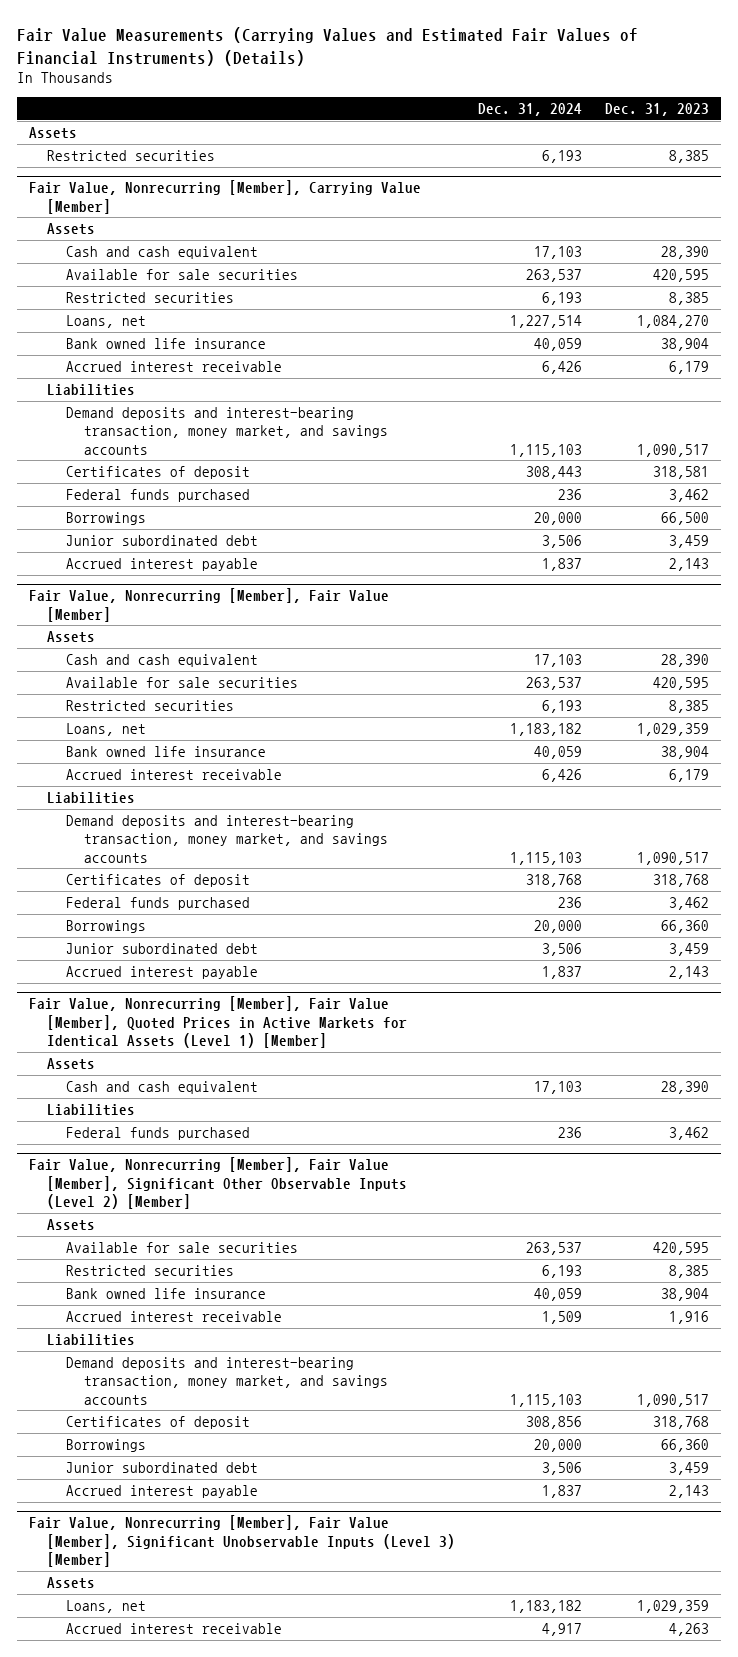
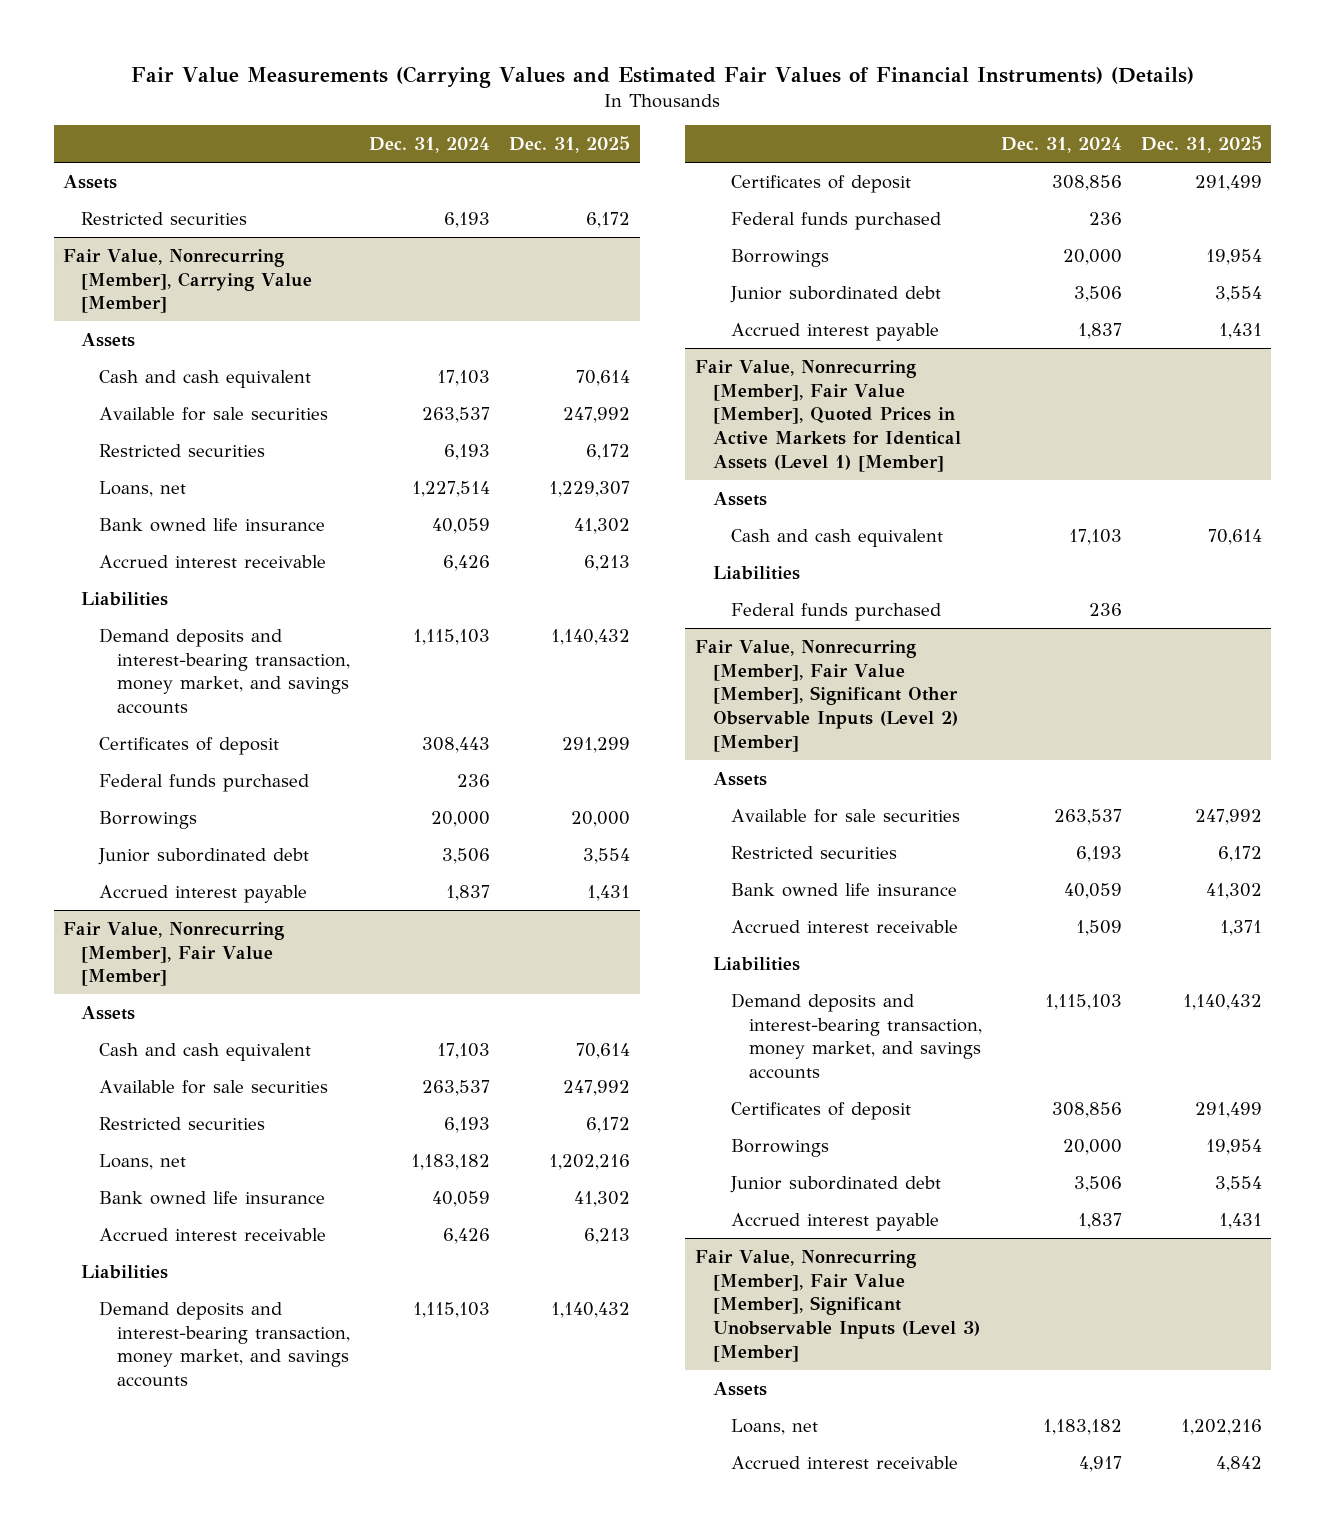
- | Dec. 31, 2024 | Dec. 31, 2023
+ | Dec. 31, 2024 | Dec. 31, 2025
@ Fair Value, Nonrecurring [Member], Fair Value [Member]
- Certificates of deposit | 318,768 | 318,768
+ Certificates of deposit | 308,856 | 291,499

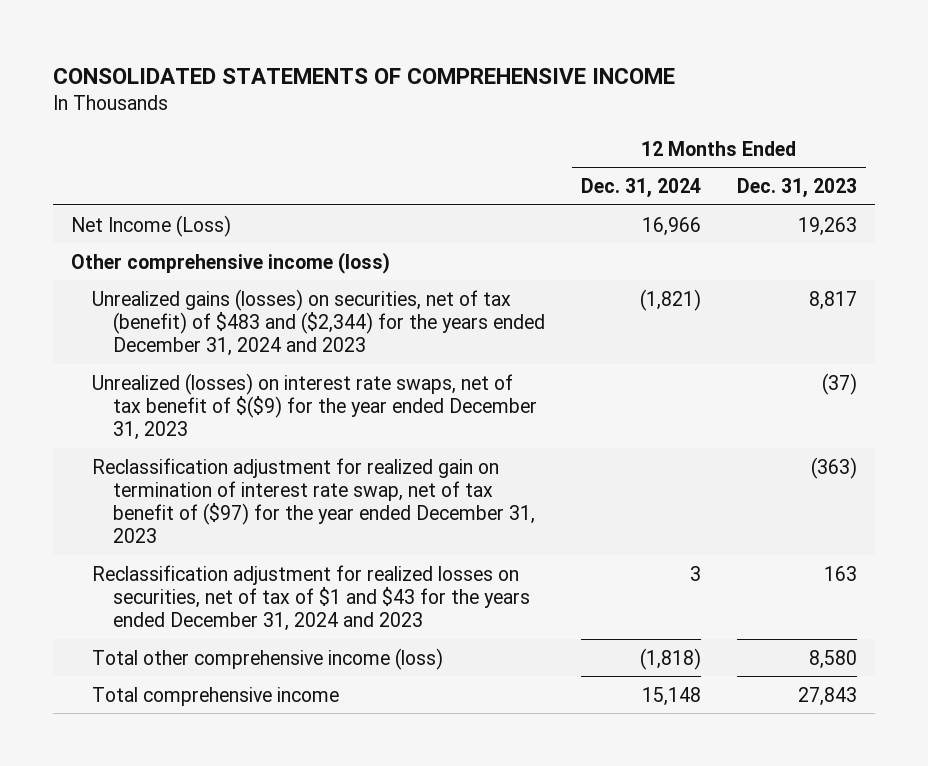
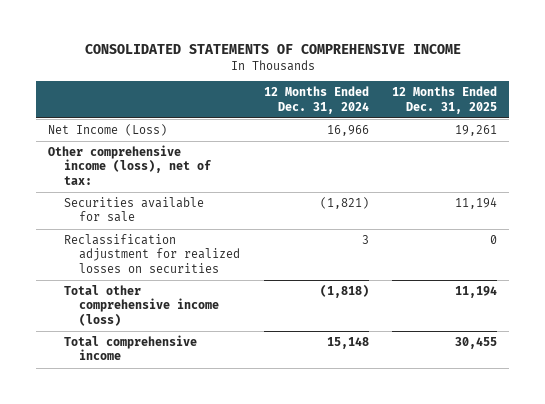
- | 12 Months Ended Dec. 31, 2024 | 12 Months Ended Dec. 31, 2023
+ | 12 Months Ended Dec. 31, 2024 | 12 Months Ended Dec. 31, 2025
- Other comprehensive income (loss)
- Unrealized gains (losses) on securities, net of tax (benefit) of $483 and ($2,344) for the years ended December 31, 2024 and 2023 | (1,821) | 8,817
- Unrealized (losses) on interest rate swaps, net of tax benefit of $($9) for the year ended December 31, 2023 | | (37)
- Reclassification adjustment for realized gain on termination of interest rate swap, net of tax benefit of ($97) for the year ended December 31, 2023 | | (363)
- Reclassification adjustment for realized losses on securities, net of tax of $1 and $43 for the years ended December 31, 2024 and 2023 | 3 | 163
+ Other comprehensive income (loss), net of tax:
+ Securities available for sale | (1,821) | 11,194
+ Reclassification adjustment for realized losses on securities | 3 | 0

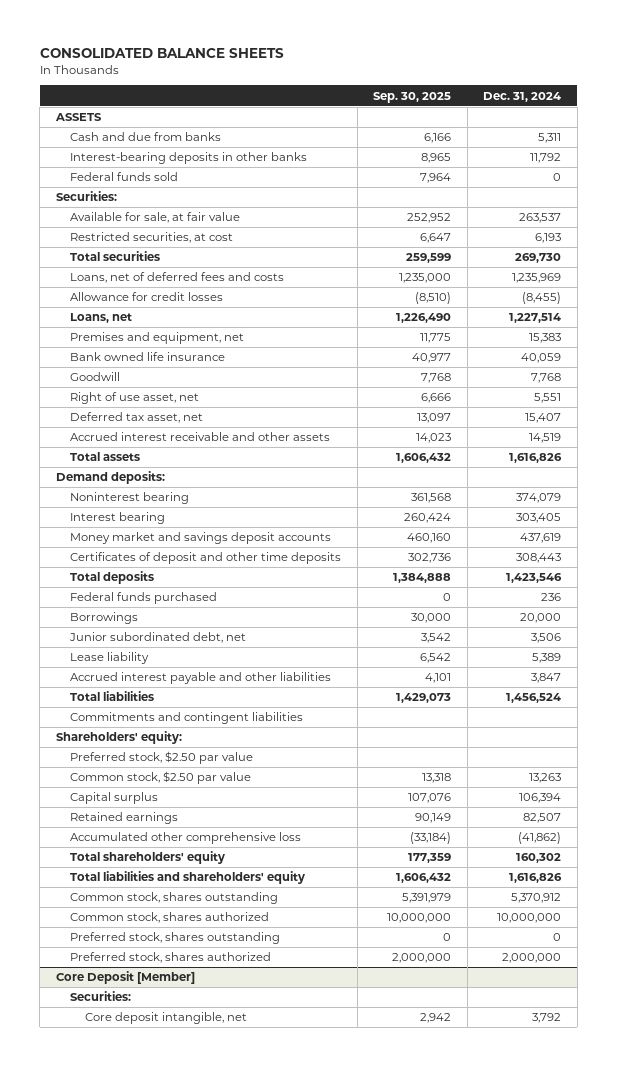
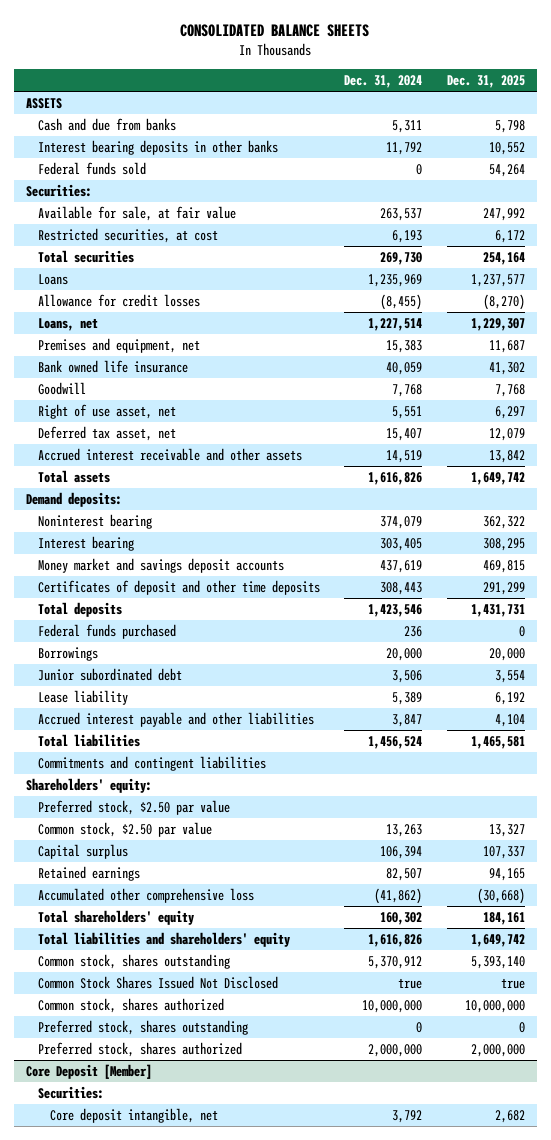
- | Sep. 30, 2025 | Dec. 31, 2024
+ | Dec. 31, 2024 | Dec. 31, 2025
- Interest-bearing deposits in other banks | 8,965 | 11,792
+ Interest bearing deposits in other banks | 11,792 | 10,552
- Loans, net of deferred fees and costs | 1,235,000 | 1,235,969
+ Loans | 1,235,969 | 1,237,577
- Junior subordinated debt, net | 3,542 | 3,506
+ Junior subordinated debt | 3,506 | 3,554
+ Common Stock Shares Issued Not Disclosed | true | true

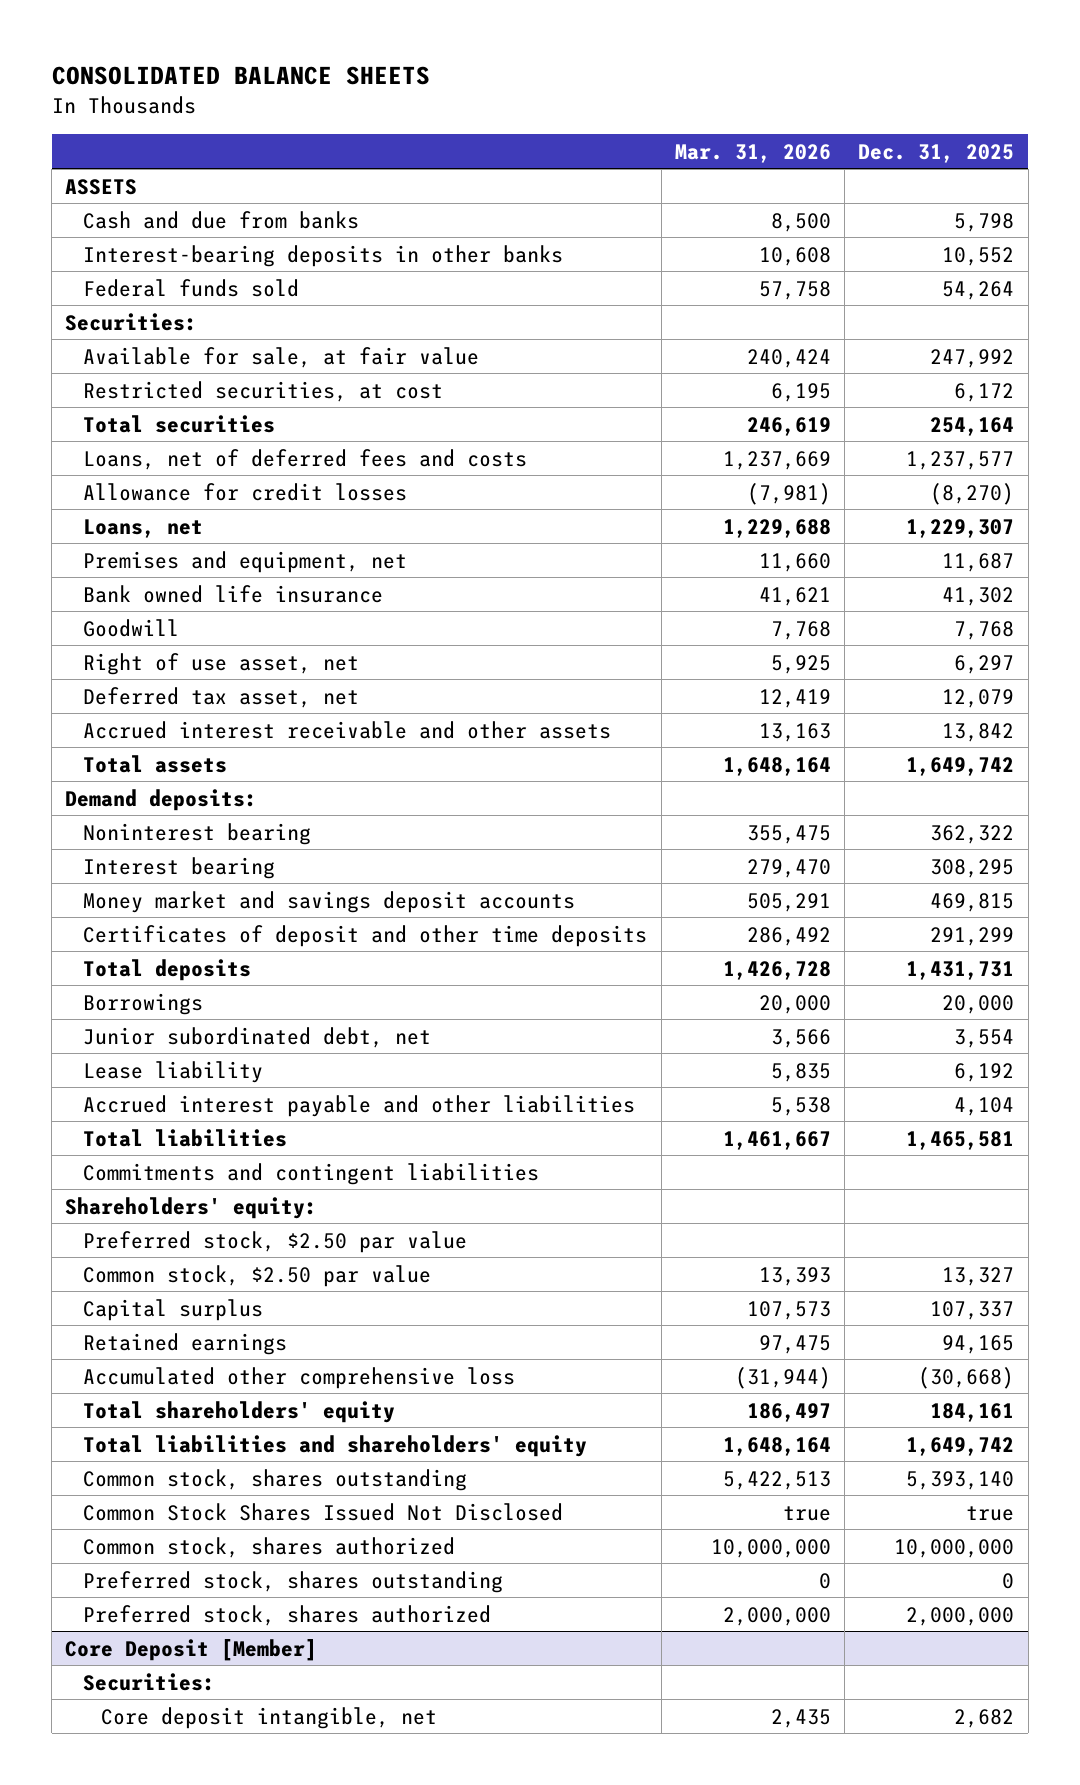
- | Dec. 31, 2024 | Dec. 31, 2025
+ | Mar. 31, 2026 | Dec. 31, 2025
- Interest bearing deposits in other banks | 11,792 | 10,552
+ Interest-bearing deposits in other banks | 10,608 | 10,552
- Loans | 1,235,969 | 1,237,577
+ Loans, net of deferred fees and costs | 1,237,669 | 1,237,577
- Federal funds purchased | 236 | 0
- Junior subordinated debt | 3,506 | 3,554
+ Junior subordinated debt, net | 3,566 | 3,554

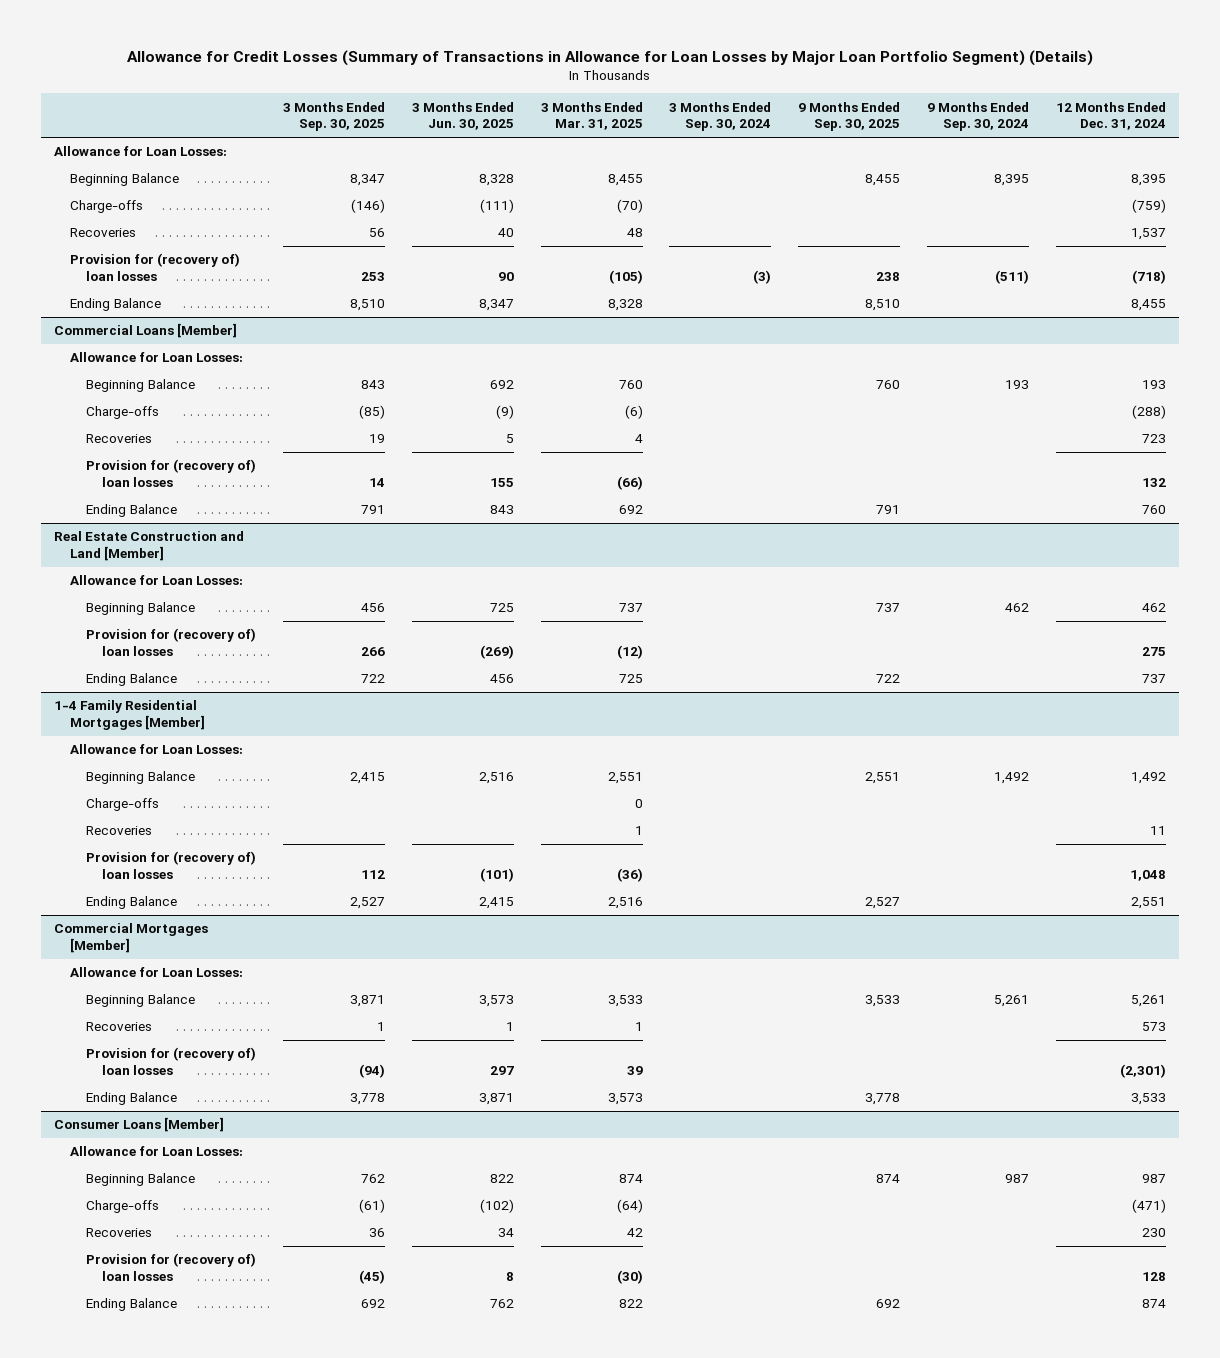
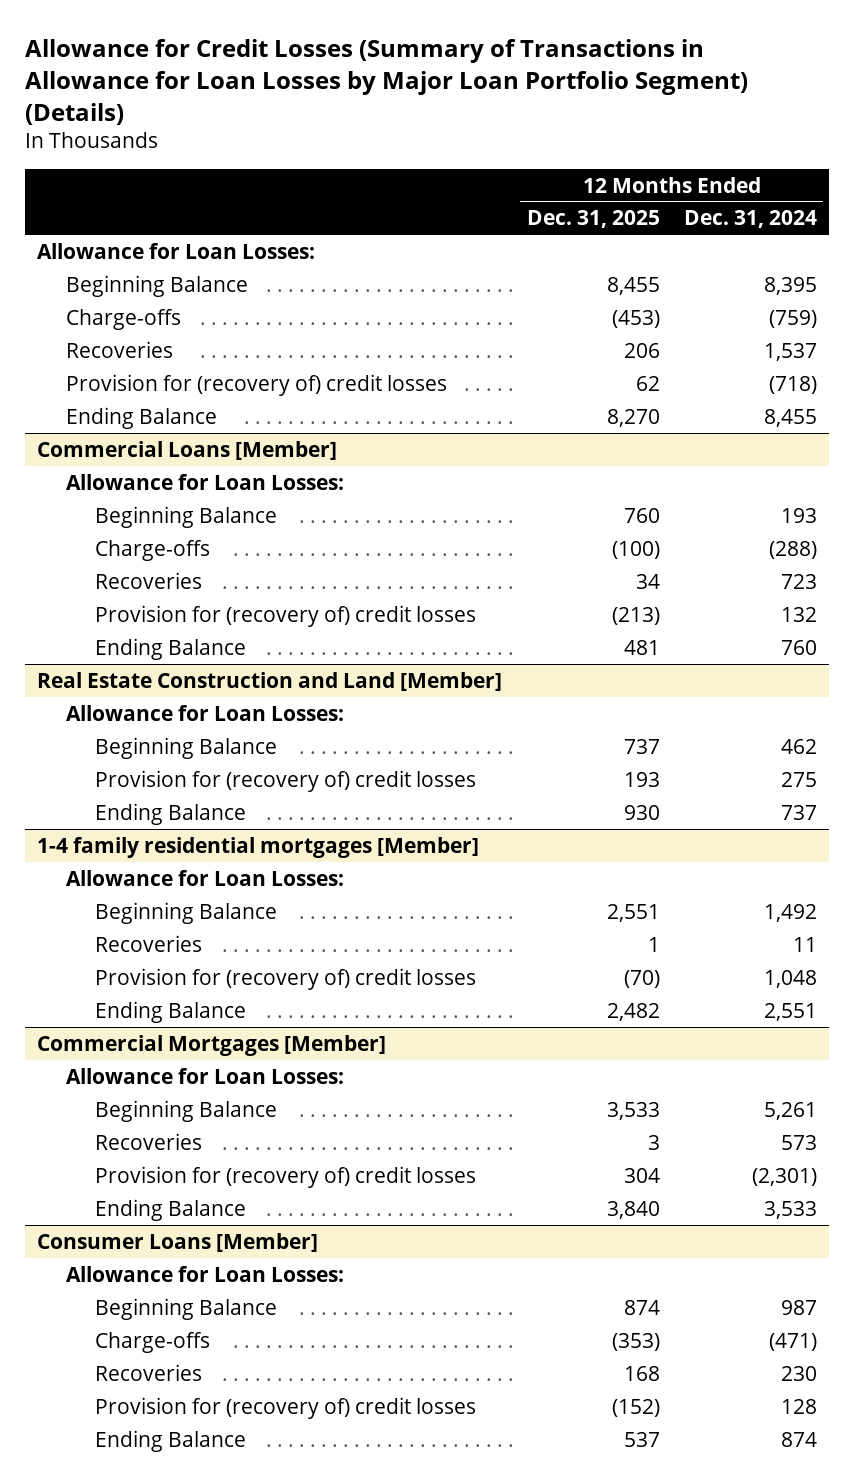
- | 3 Months Ended Sep. 30, 2025 | 3 Months Ended Jun. 30, 2025 | 3 Months Ended Mar. 31, 2025 | 3 Months Ended Sep. 30, 2024 | 9 Months Ended Sep. 30, 2025 | 9 Months Ended Sep. 30, 2024 | 12 Months Ended Dec. 31, 2024
+ | 12 Months Ended Dec. 31, 2025 | 12 Months Ended Dec. 31, 2024
- Provision for (recovery of) loan losses | 253 | 90 | (105) | (3) | 238 | (511) | (718)
+ Provision for (recovery of) credit losses | 62 | (718)
@ Commercial Loans [Member]
- Provision for (recovery of) loan losses | 14 | 155 | (66) | | | | 132
+ Provision for (recovery of) credit losses | (213) | 132
@ Real Estate Construction and Land [Member]
- Provision for (recovery of) loan losses | 266 | (269) | (12) | | | | 275
+ Provision for (recovery of) credit losses | 193 | 275
- 1-4 Family Residential Mortgages [Member]
+ 1-4 family residential mortgages [Member]
- Charge-offs | | | 0 | | | |
- Provision for (recovery of) loan losses | 112 | (101) | (36) | | | | 1,048
+ Provision for (recovery of) credit losses | (70) | 1,048
@ Commercial Mortgages [Member]
- Provision for (recovery of) loan losses | (94) | 297 | 39 | | | | (2,301)
+ Provision for (recovery of) credit losses | 304 | (2,301)
@ Consumer Loans [Member]
- Provision for (recovery of) loan losses | (45) | 8 | (30) | | | | 128
+ Provision for (recovery of) credit losses | (152) | 128

